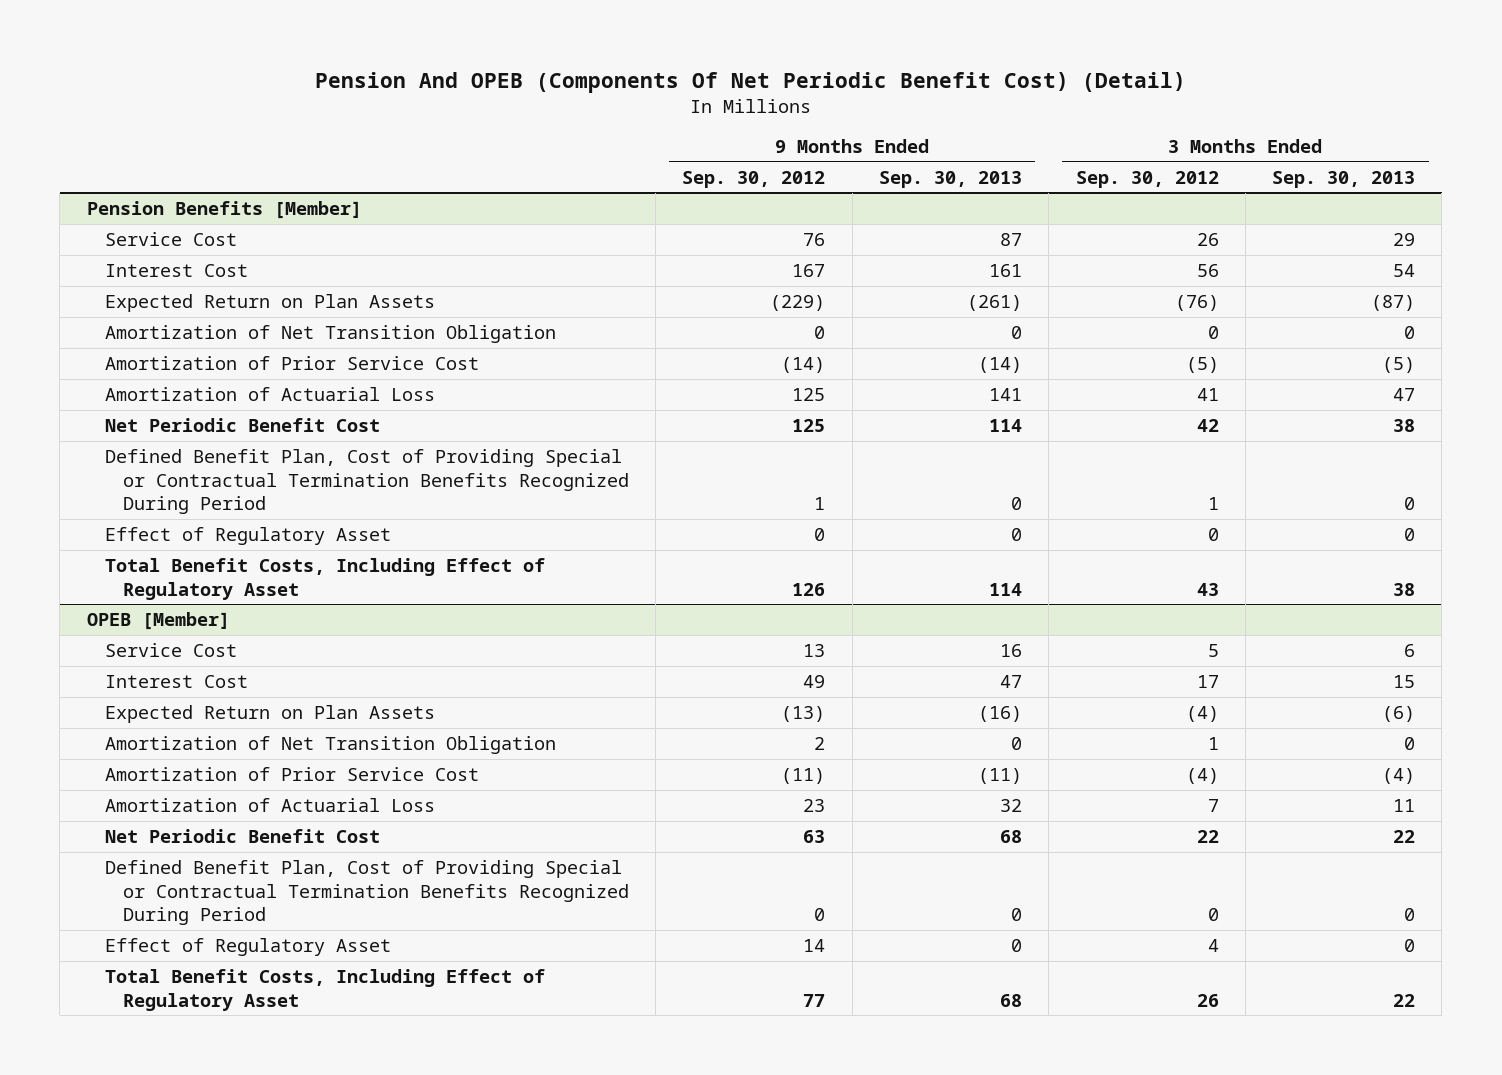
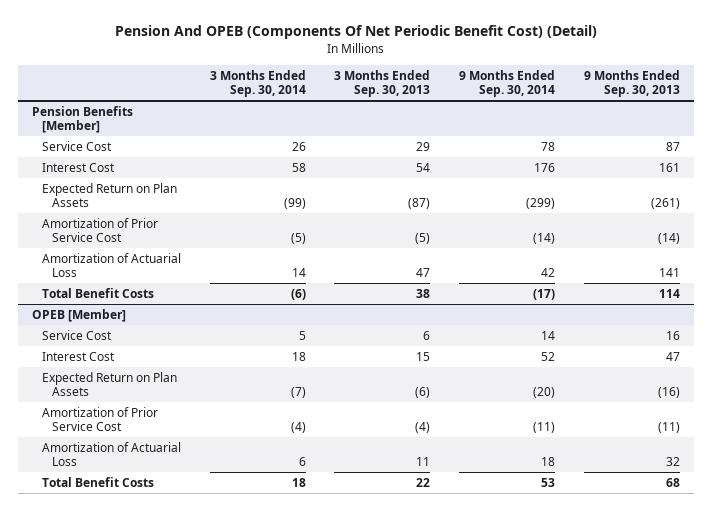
- | 9 Months Ended Sep. 30, 2012 | 9 Months Ended Sep. 30, 2013 | 3 Months Ended Sep. 30, 2012 | 3 Months Ended Sep. 30, 2013
+ | 3 Months Ended Sep. 30, 2014 | 3 Months Ended Sep. 30, 2013 | 9 Months Ended Sep. 30, 2014 | 9 Months Ended Sep. 30, 2013
@ Pension Benefits [Member]
- Amortization of Net Transition Obligation | 0 | 0 | 0 | 0
- Net Periodic Benefit Cost | 125 | 114 | 42 | 38
- Defined Benefit Plan, Cost of Providing Special or Contractual Termination Benefits Recognized During Period | 1 | 0 | 1 | 0
- Effect of Regulatory Asset | 0 | 0 | 0 | 0
- Total Benefit Costs, Including Effect of Regulatory Asset | 126 | 114 | 43 | 38
+ Total Benefit Costs | (6) | 38 | (17) | 114
@ OPEB [Member]
- Amortization of Net Transition Obligation | 2 | 0 | 1 | 0
- Net Periodic Benefit Cost | 63 | 68 | 22 | 22
- Defined Benefit Plan, Cost of Providing Special or Contractual Termination Benefits Recognized During Period | 0 | 0 | 0 | 0
- Effect of Regulatory Asset | 14 | 0 | 4 | 0
- Total Benefit Costs, Including Effect of Regulatory Asset | 77 | 68 | 26 | 22
+ Total Benefit Costs | 18 | 22 | 53 | 68

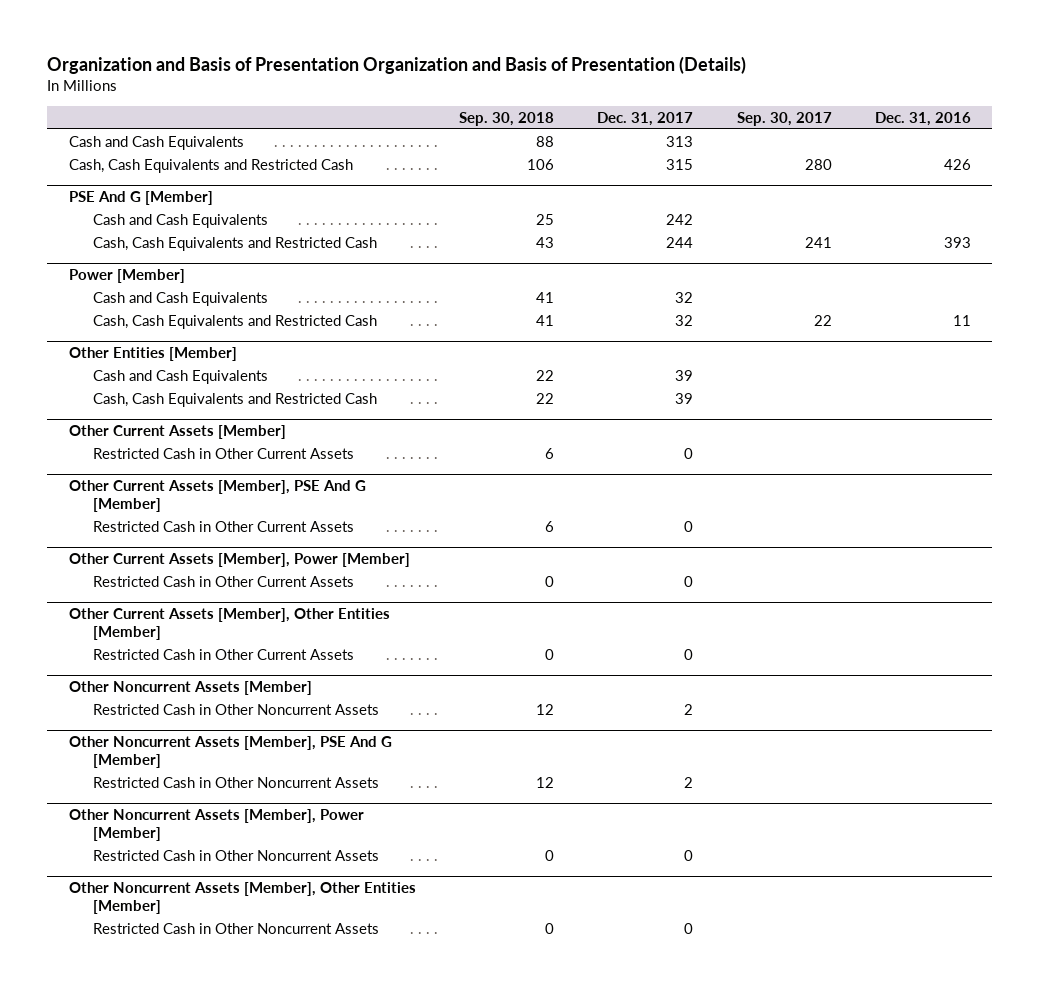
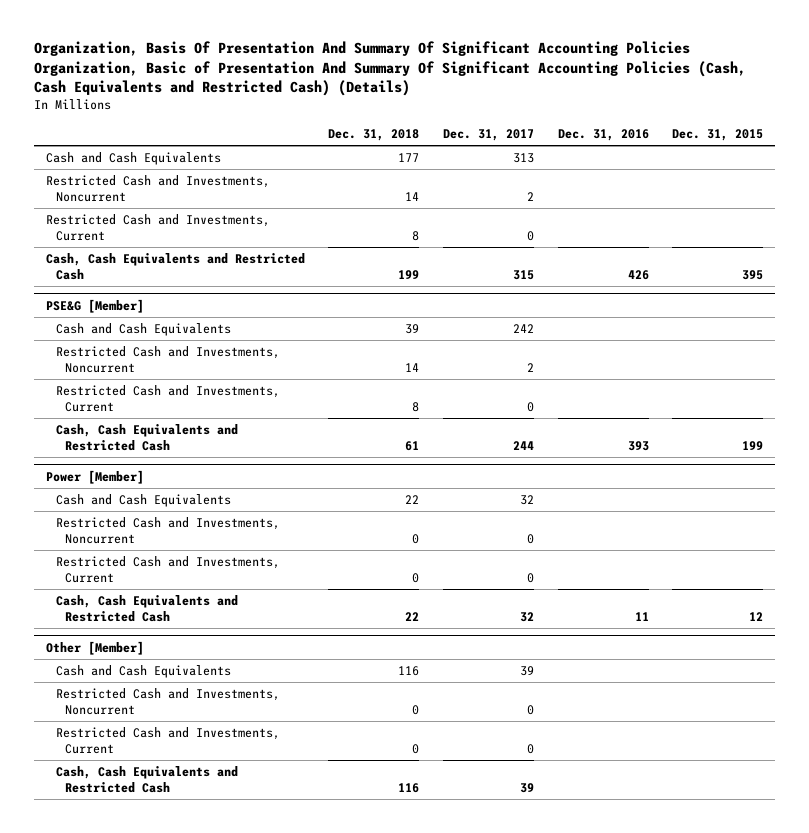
- Organization and Basis of Presentation Organization and Basis of Presentation (Details)
+ Organization, Basis Of Presentation And Summary Of Significant Accounting Policies Organization, Basic of Presentation And Summary Of Significant Accounting Policies (Cash, Cash Equivalents and Restricted Cash) (Details)
- | Sep. 30, 2018 | Dec. 31, 2017 | Sep. 30, 2017 | Dec. 31, 2016
+ | Dec. 31, 2018 | Dec. 31, 2017 | Dec. 31, 2016 | Dec. 31, 2015
+ Restricted Cash and Investments, Noncurrent | 14 | 2 | |
+ Restricted Cash and Investments, Current | 8 | 0 | |
- PSE And G [Member]
+ PSE&G [Member]
+ Restricted Cash and Investments, Noncurrent | 14 | 2 | |
+ Restricted Cash and Investments, Current | 8 | 0 | |
@ Power [Member]
+ Restricted Cash and Investments, Noncurrent | 0 | 0 | |
+ Restricted Cash and Investments, Current | 0 | 0 | |
- Other Entities [Member]
+ Other [Member]
+ Restricted Cash and Investments, Noncurrent | 0 | 0 | |
+ Restricted Cash and Investments, Current | 0 | 0 | |
- Other Current Assets [Member]
- Restricted Cash in Other Current Assets | 6 | 0 | |
- Other Current Assets [Member], PSE And G [Member]
- Restricted Cash in Other Current Assets | 6 | 0 | |
- Other Current Assets [Member], Power [Member]
- Restricted Cash in Other Current Assets | 0 | 0 | |
- Other Current Assets [Member], Other Entities [Member]
- Restricted Cash in Other Current Assets | 0 | 0 | |
- Other Noncurrent Assets [Member]
- Restricted Cash in Other Noncurrent Assets | 12 | 2 | |
- Other Noncurrent Assets [Member], PSE And G [Member]
- Restricted Cash in Other Noncurrent Assets | 12 | 2 | |
- Other Noncurrent Assets [Member], Power [Member]
- Restricted Cash in Other Noncurrent Assets | 0 | 0 | |
- Other Noncurrent Assets [Member], Other Entities [Member]
- Restricted Cash in Other Noncurrent Assets | 0 | 0 | |

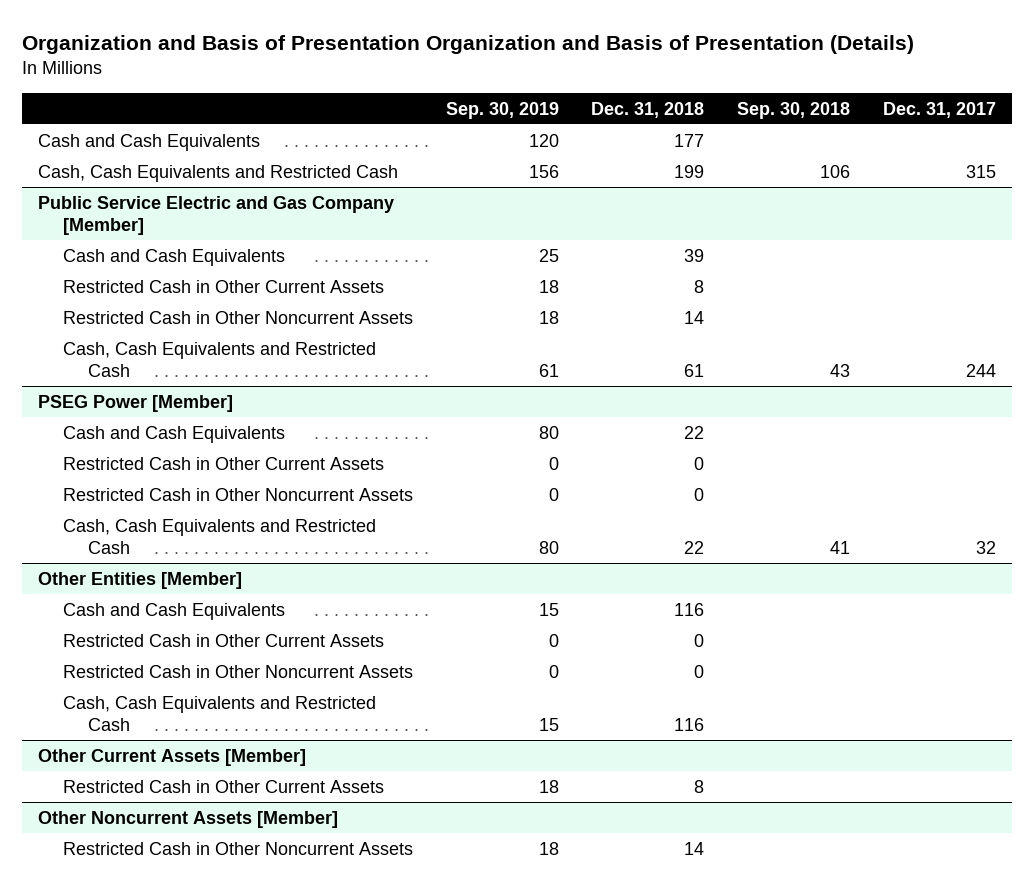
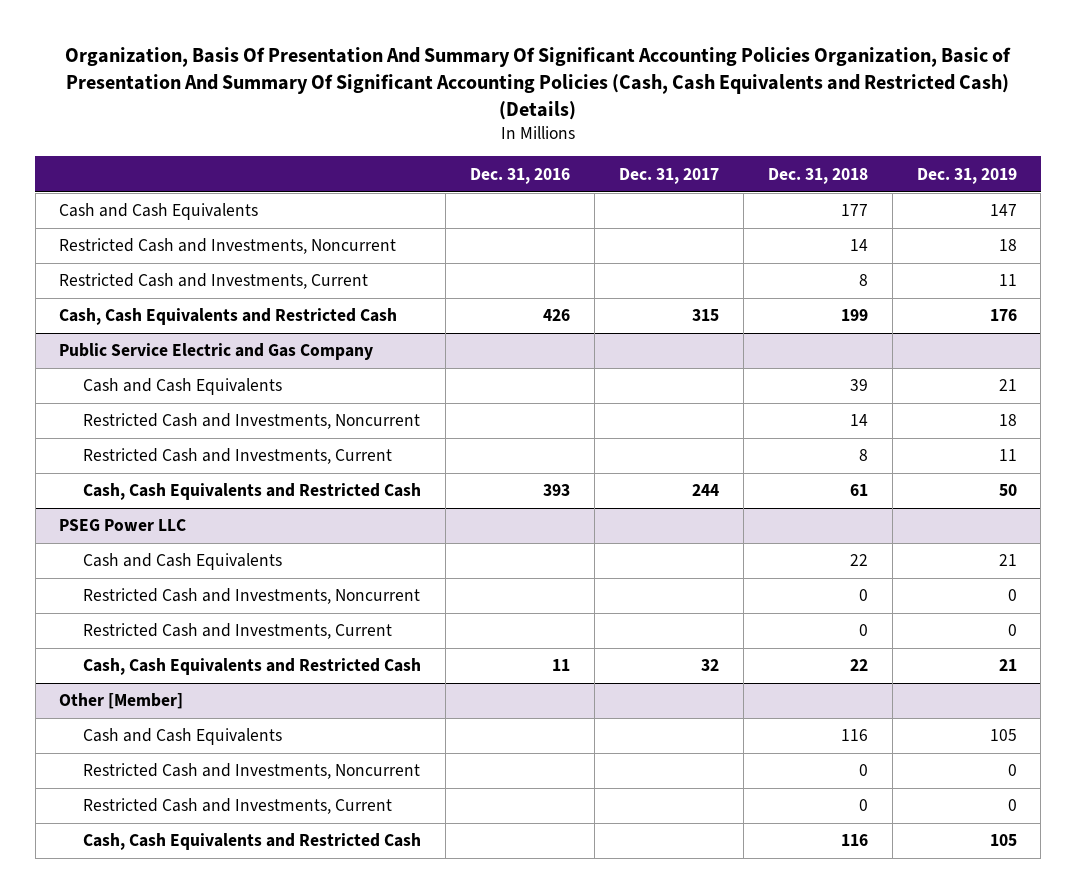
- Organization and Basis of Presentation Organization and Basis of Presentation (Details)
+ Organization, Basis Of Presentation And Summary Of Significant Accounting Policies Organization, Basic of Presentation And Summary Of Significant Accounting Policies (Cash, Cash Equivalents and Restricted Cash) (Details)
- | Sep. 30, 2019 | Dec. 31, 2018 | Sep. 30, 2018 | Dec. 31, 2017
+ | Dec. 31, 2016 | Dec. 31, 2017 | Dec. 31, 2018 | Dec. 31, 2019
+ Restricted Cash and Investments, Noncurrent | | | 14 | 18
+ Restricted Cash and Investments, Current | | | 8 | 11
- Public Service Electric and Gas Company [Member]
+ Public Service Electric and Gas Company
- Restricted Cash in Other Current Assets | 18 | 8 | |
- Restricted Cash in Other Noncurrent Assets | 18 | 14 | |
+ Restricted Cash and Investments, Noncurrent | | | 14 | 18
+ Restricted Cash and Investments, Current | | | 8 | 11
- PSEG Power [Member]
+ PSEG Power LLC
- Restricted Cash in Other Current Assets | 0 | 0 | |
- Restricted Cash in Other Noncurrent Assets | 0 | 0 | |
+ Restricted Cash and Investments, Noncurrent | | | 0 | 0
+ Restricted Cash and Investments, Current | | | 0 | 0
- Other Entities [Member]
+ Other [Member]
- Restricted Cash in Other Current Assets | 0 | 0 | |
- Restricted Cash in Other Noncurrent Assets | 0 | 0 | |
+ Restricted Cash and Investments, Noncurrent | | | 0 | 0
+ Restricted Cash and Investments, Current | | | 0 | 0
- Other Current Assets [Member]
- Restricted Cash in Other Current Assets | 18 | 8 | |
- Other Noncurrent Assets [Member]
- Restricted Cash in Other Noncurrent Assets | 18 | 14 | |

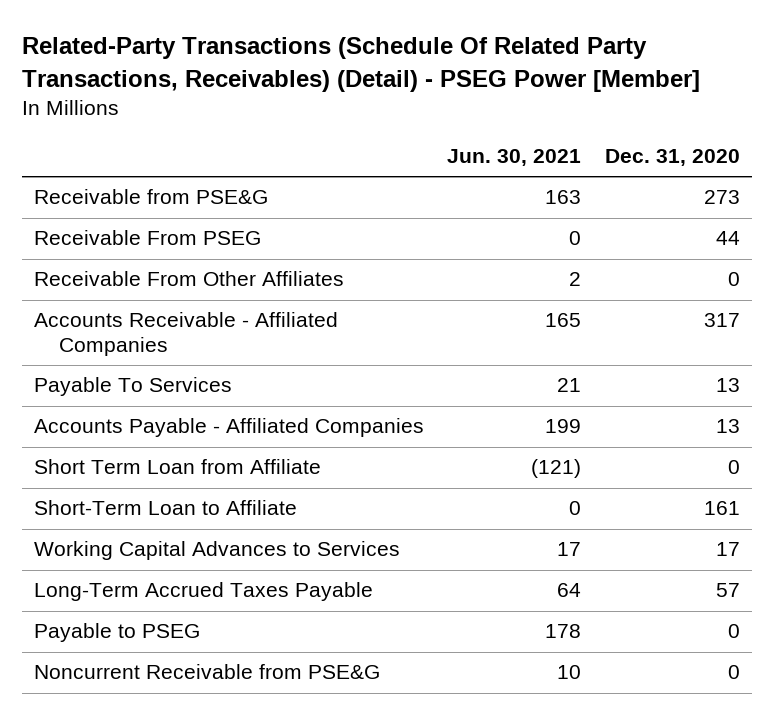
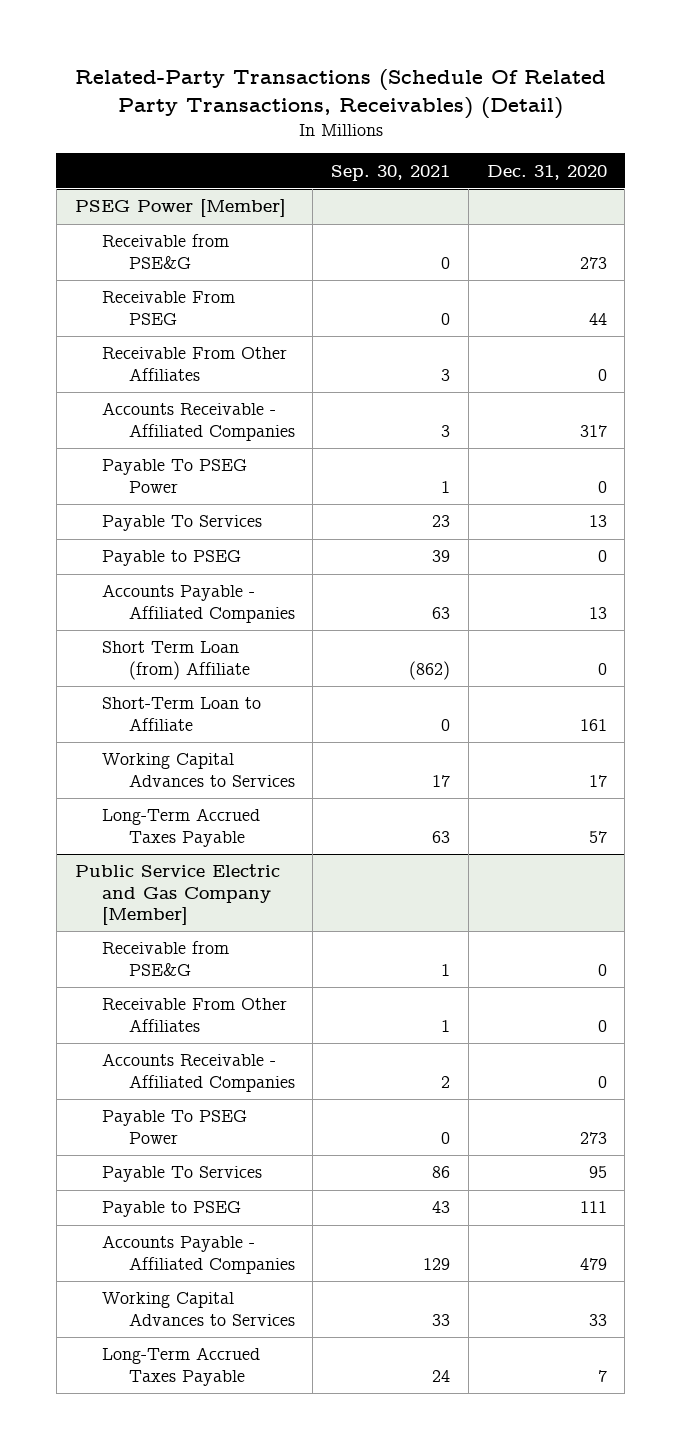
- Related-Party Transactions (Schedule Of Related Party Transactions, Receivables) (Detail) - PSEG Power [Member]
+ Related-Party Transactions (Schedule Of Related Party Transactions, Receivables) (Detail)
- | Jun. 30, 2021 | Dec. 31, 2020
+ | Sep. 30, 2021 | Dec. 31, 2020
+ PSEG Power [Member]
+ Payable To PSEG Power | 1 | 0
+ Payable to PSEG | 39 | 0
- Short Term Loan from Affiliate | (121) | 0
+ Short Term Loan (from) Affiliate | (862) | 0
- Payable to PSEG | 178 | 0
- Noncurrent Receivable from PSE&G | 10 | 0
+ Public Service Electric and Gas Company [Member]
+ Receivable from PSE&G | 1 | 0
+ Receivable From Other Affiliates | 1 | 0
+ Accounts Receivable - Affiliated Companies | 2 | 0
+ Payable To PSEG Power | 0 | 273
+ Payable To Services | 86 | 95
+ Payable to PSEG | 43 | 111
+ Accounts Payable - Affiliated Companies | 129 | 479
+ Working Capital Advances to Services | 33 | 33
+ Long-Term Accrued Taxes Payable | 24 | 7

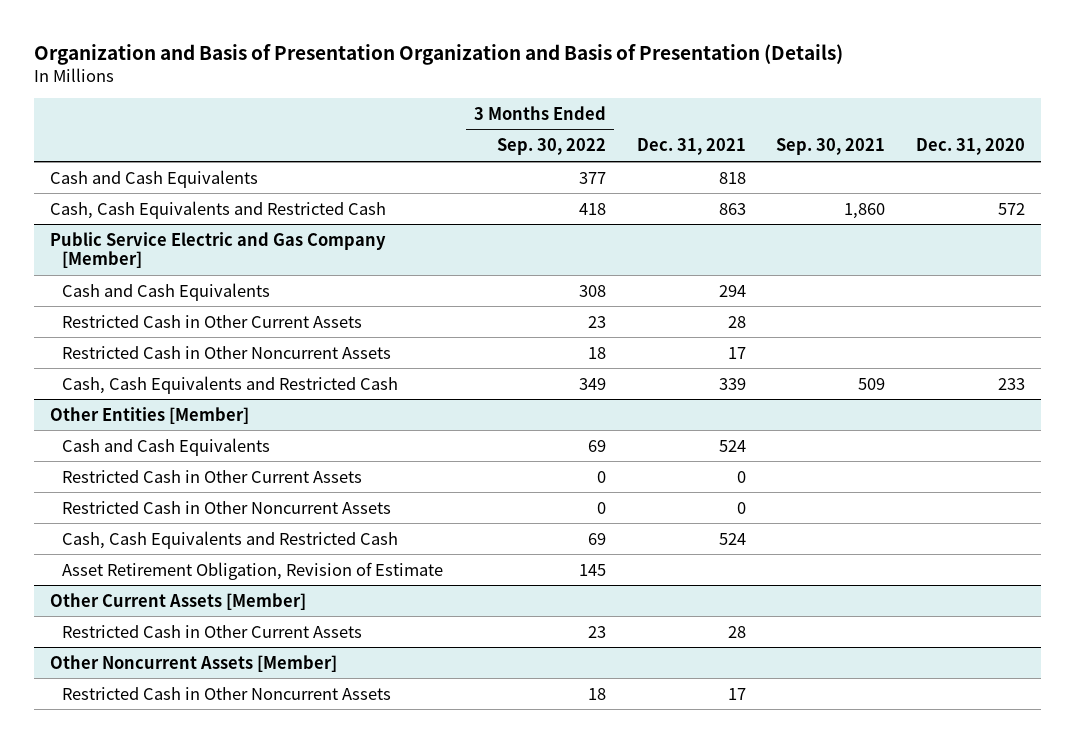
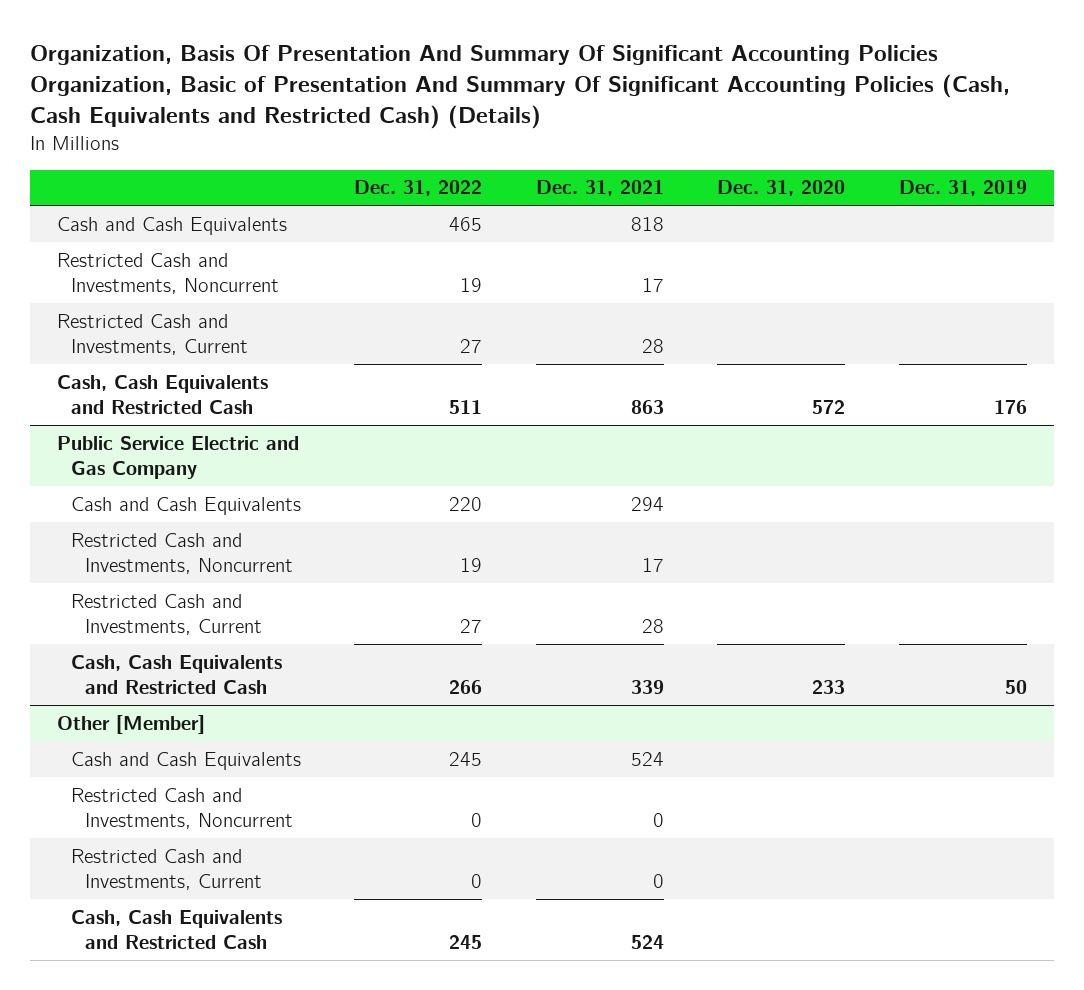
- Organization and Basis of Presentation Organization and Basis of Presentation (Details)
+ Organization, Basis Of Presentation And Summary Of Significant Accounting Policies Organization, Basic of Presentation And Summary Of Significant Accounting Policies (Cash, Cash Equivalents and Restricted Cash) (Details)
- | 3 Months Ended Sep. 30, 2022 | Dec. 31, 2021 | Sep. 30, 2021 | Dec. 31, 2020
+ | Dec. 31, 2022 | Dec. 31, 2021 | Dec. 31, 2020 | Dec. 31, 2019
+ Restricted Cash and Investments, Noncurrent | 19 | 17 | |
+ Restricted Cash and Investments, Current | 27 | 28 | |
- Public Service Electric and Gas Company [Member]
+ Public Service Electric and Gas Company
- Restricted Cash in Other Current Assets | 23 | 28 | |
- Restricted Cash in Other Noncurrent Assets | 18 | 17 | |
+ Restricted Cash and Investments, Noncurrent | 19 | 17 | |
+ Restricted Cash and Investments, Current | 27 | 28 | |
- Other Entities [Member]
+ Other [Member]
- Restricted Cash in Other Current Assets | 0 | 0 | |
- Restricted Cash in Other Noncurrent Assets | 0 | 0 | |
+ Restricted Cash and Investments, Noncurrent | 0 | 0 | |
+ Restricted Cash and Investments, Current | 0 | 0 | |
- Asset Retirement Obligation, Revision of Estimate | 145 | | |
- Other Current Assets [Member]
- Restricted Cash in Other Current Assets | 23 | 28 | |
- Other Noncurrent Assets [Member]
- Restricted Cash in Other Noncurrent Assets | 18 | 17 | |

